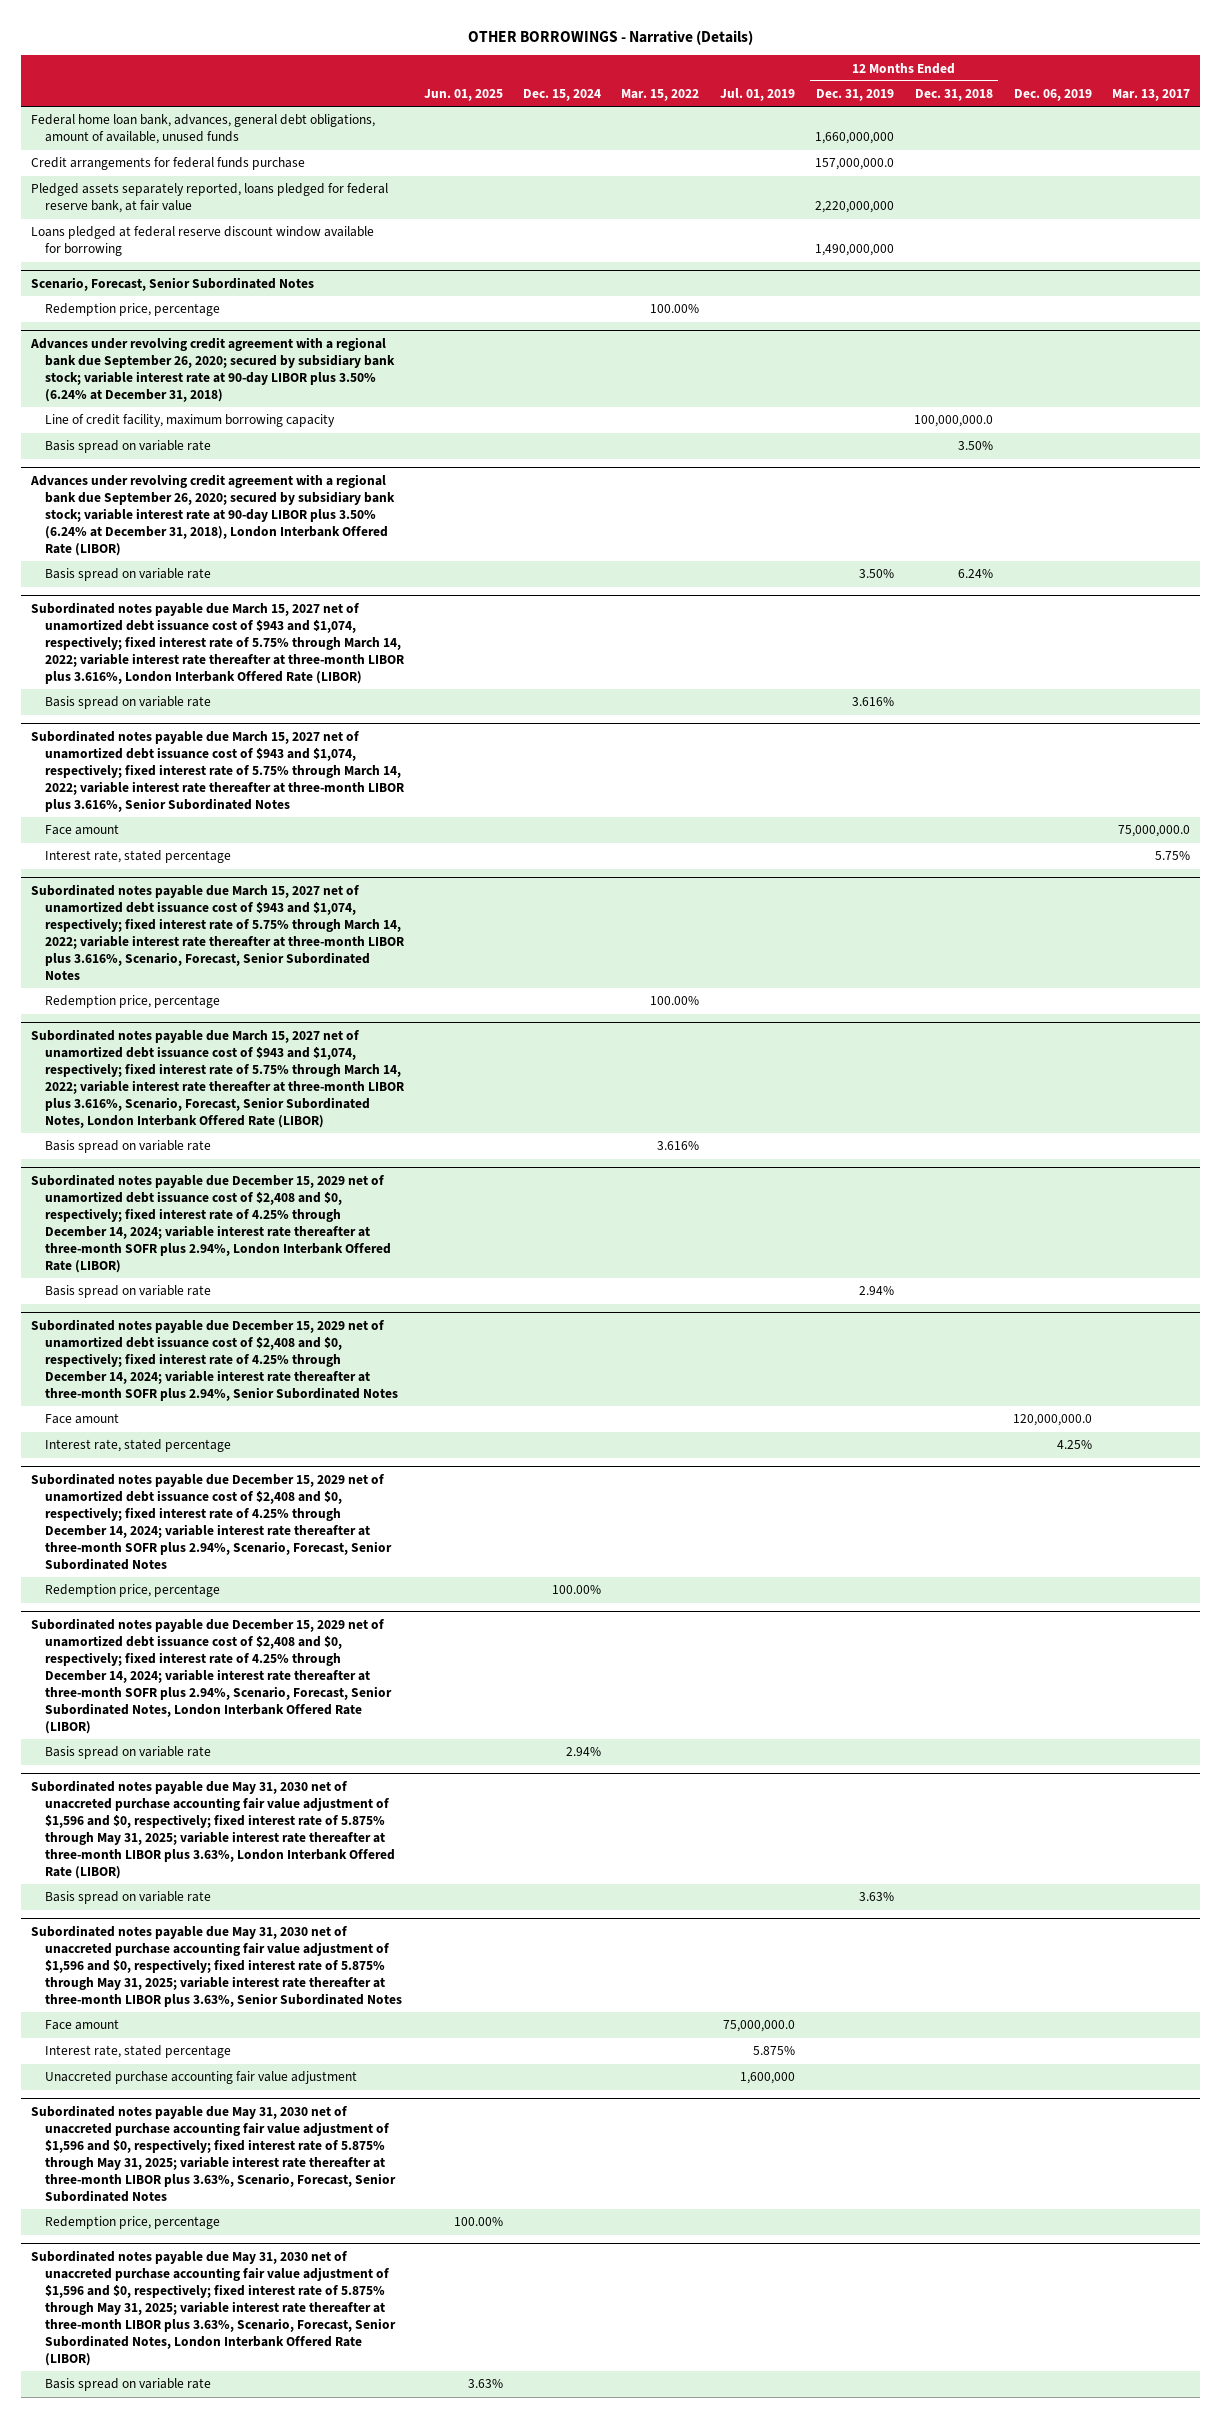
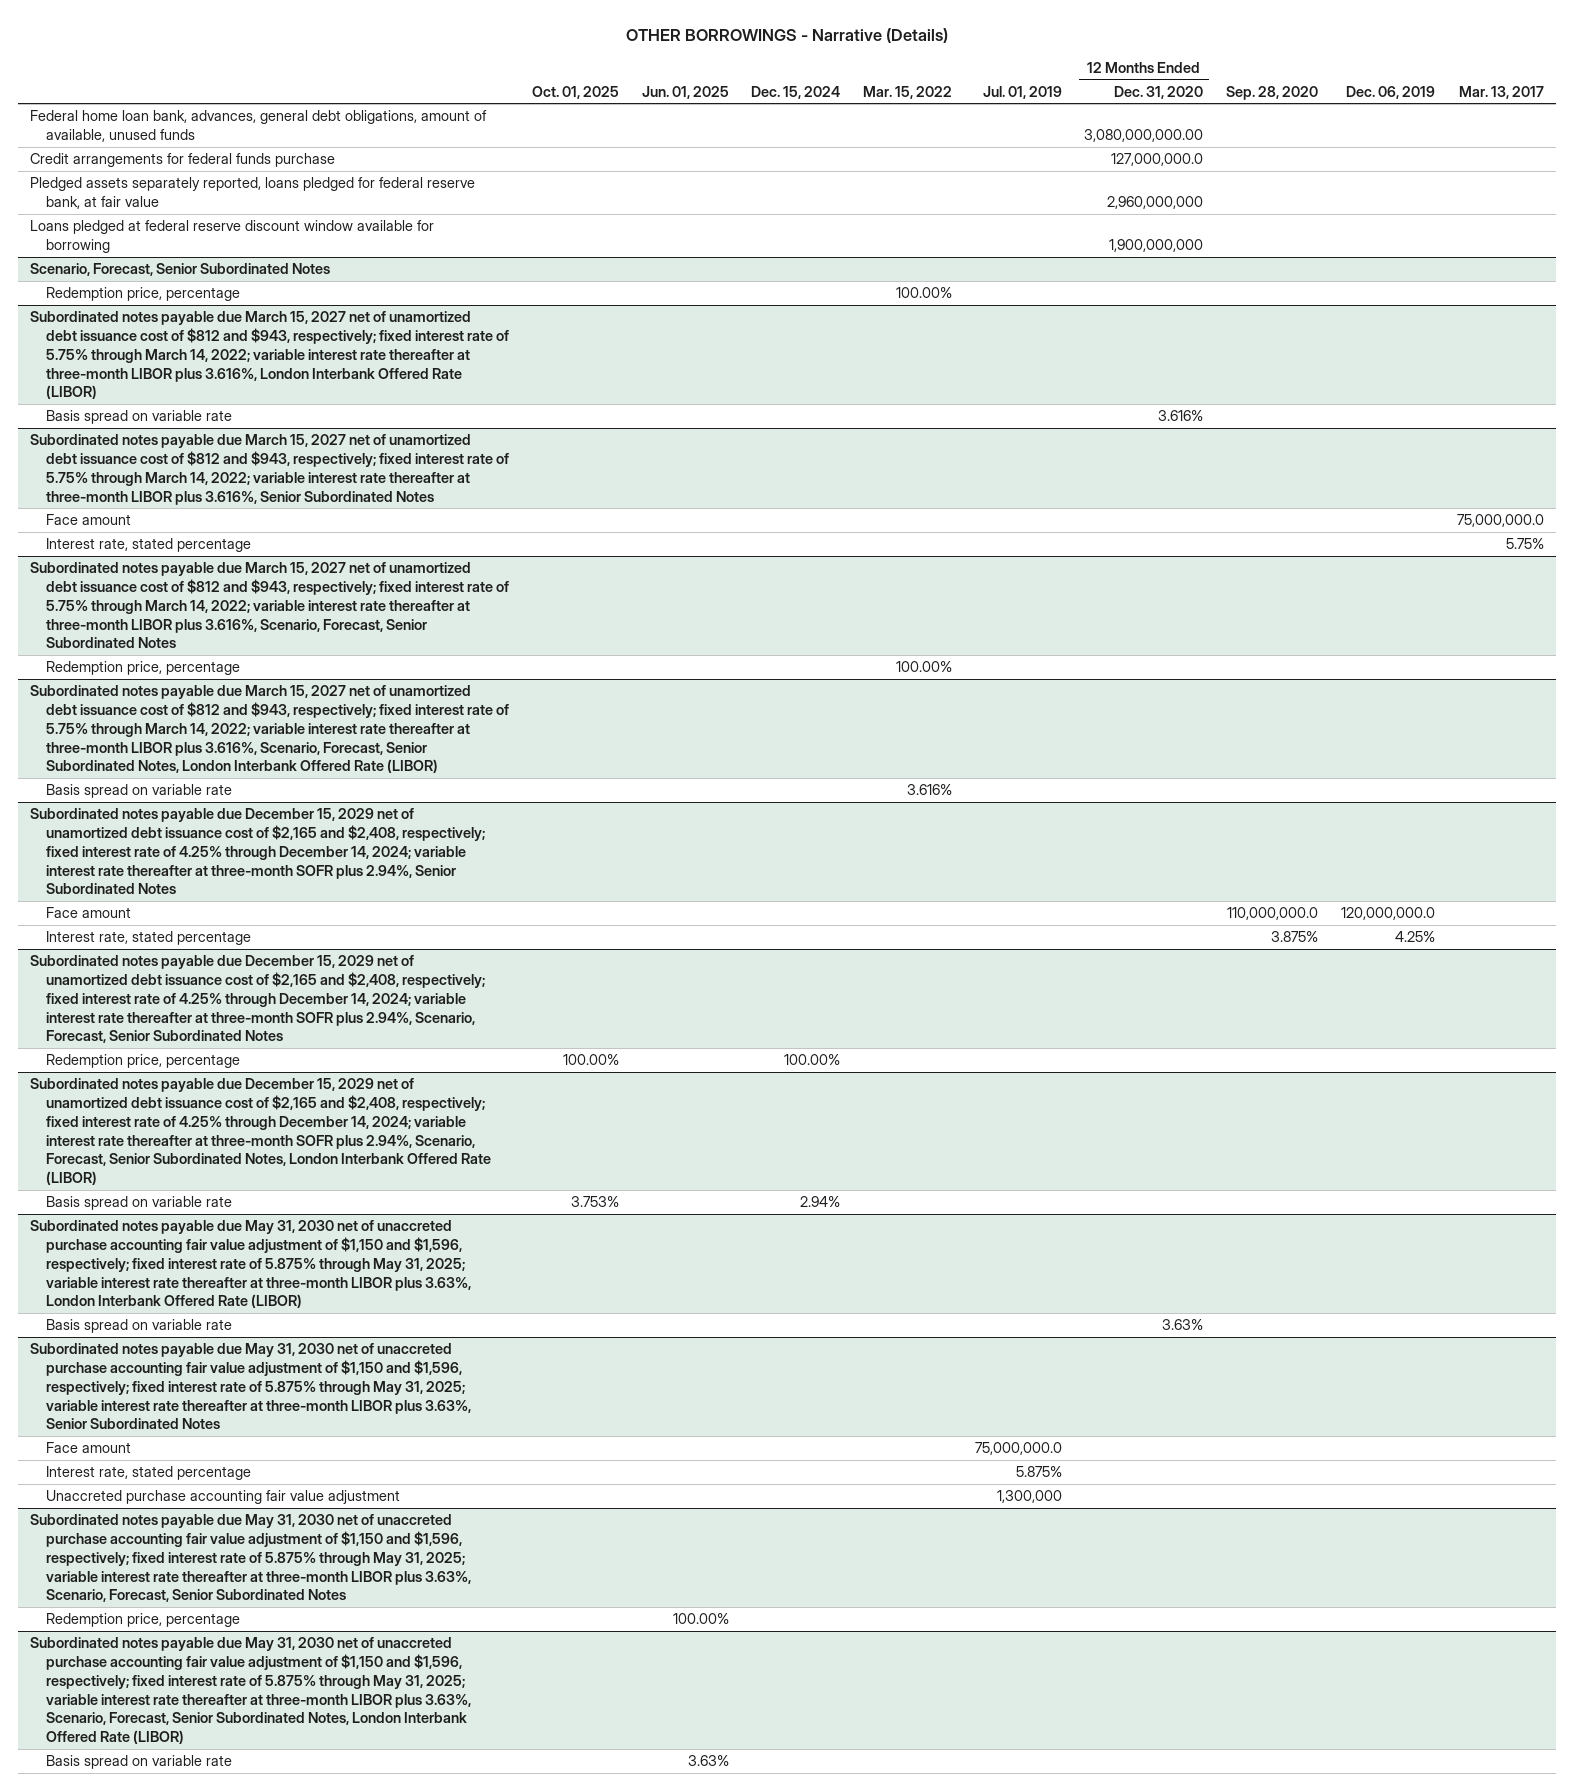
- | Jun. 01, 2025 | Dec. 15, 2024 | Mar. 15, 2022 | Jul. 01, 2019 | 12 Months Ended Dec. 31, 2019 | 12 Months Ended Dec. 31, 2018 | Dec. 06, 2019 | Mar. 13, 2017
+ | Oct. 01, 2025 | Jun. 01, 2025 | Dec. 15, 2024 | Mar. 15, 2022 | Jul. 01, 2019 | 12 Months Ended Dec. 31, 2020 | Sep. 28, 2020 | Dec. 06, 2019 | Mar. 13, 2017
- Advances under revolving credit agreement with a regional bank due September 26, 2020; secured by subsidiary bank stock; variable interest rate at 90-day LIBOR plus 3.50% (6.24% at December 31, 2018)
- Line of credit facility, maximum borrowing capacity | | | | | | 100,000,000.0 | |
- Basis spread on variable rate | | | | | | 3.50% | |
- Advances under revolving credit agreement with a regional bank due September 26, 2020; secured by subsidiary bank stock; variable interest rate at 90-day LIBOR plus 3.50% (6.24% at December 31, 2018), London Interbank Offered Rate (LIBOR)
- Basis spread on variable rate | | | | | 3.50% | 6.24% | |
- Subordinated notes payable due March 15, 2027 net of unamortized debt issuance cost of $943 and $1,074, respectively; fixed interest rate of 5.75% through March 14, 2022; variable interest rate thereafter at three-month LIBOR plus 3.616%, London Interbank Offered Rate (LIBOR)
+ Subordinated notes payable due March 15, 2027 net of unamortized debt issuance cost of $812 and $943, respectively; fixed interest rate of 5.75% through March 14, 2022; variable interest rate thereafter at three-month LIBOR plus 3.616%, London Interbank Offered Rate (LIBOR)
- Subordinated notes payable due March 15, 2027 net of unamortized debt issuance cost of $943 and $1,074, respectively; fixed interest rate of 5.75% through March 14, 2022; variable interest rate thereafter at three-month LIBOR plus 3.616%, Senior Subordinated Notes
+ Subordinated notes payable due March 15, 2027 net of unamortized debt issuance cost of $812 and $943, respectively; fixed interest rate of 5.75% through March 14, 2022; variable interest rate thereafter at three-month LIBOR plus 3.616%, Senior Subordinated Notes
- Subordinated notes payable due March 15, 2027 net of unamortized debt issuance cost of $943 and $1,074, respectively; fixed interest rate of 5.75% through March 14, 2022; variable interest rate thereafter at three-month LIBOR plus 3.616%, Scenario, Forecast, Senior Subordinated Notes
+ Subordinated notes payable due March 15, 2027 net of unamortized debt issuance cost of $812 and $943, respectively; fixed interest rate of 5.75% through March 14, 2022; variable interest rate thereafter at three-month LIBOR plus 3.616%, Scenario, Forecast, Senior Subordinated Notes
- Subordinated notes payable due March 15, 2027 net of unamortized debt issuance cost of $943 and $1,074, respectively; fixed interest rate of 5.75% through March 14, 2022; variable interest rate thereafter at three-month LIBOR plus 3.616%, Scenario, Forecast, Senior Subordinated Notes, London Interbank Offered Rate (LIBOR)
+ Subordinated notes payable due March 15, 2027 net of unamortized debt issuance cost of $812 and $943, respectively; fixed interest rate of 5.75% through March 14, 2022; variable interest rate thereafter at three-month LIBOR plus 3.616%, Scenario, Forecast, Senior Subordinated Notes, London Interbank Offered Rate (LIBOR)
- Subordinated notes payable due December 15, 2029 net of unamortized debt issuance cost of $2,408 and $0, respectively; fixed interest rate of 4.25% through December 14, 2024; variable interest rate thereafter at three-month SOFR plus 2.94%, London Interbank Offered Rate (LIBOR)
- Basis spread on variable rate | | | | | 2.94% | | |
- Subordinated notes payable due December 15, 2029 net of unamortized debt issuance cost of $2,408 and $0, respectively; fixed interest rate of 4.25% through December 14, 2024; variable interest rate thereafter at three-month SOFR plus 2.94%, Senior Subordinated Notes
+ Subordinated notes payable due December 15, 2029 net of unamortized debt issuance cost of $2,165 and $2,408, respectively; fixed interest rate of 4.25% through December 14, 2024; variable interest rate thereafter at three-month SOFR plus 2.94%, Senior Subordinated Notes
- Subordinated notes payable due December 15, 2029 net of unamortized debt issuance cost of $2,408 and $0, respectively; fixed interest rate of 4.25% through December 14, 2024; variable interest rate thereafter at three-month SOFR plus 2.94%, Scenario, Forecast, Senior Subordinated Notes
+ Subordinated notes payable due December 15, 2029 net of unamortized debt issuance cost of $2,165 and $2,408, respectively; fixed interest rate of 4.25% through December 14, 2024; variable interest rate thereafter at three-month SOFR plus 2.94%, Scenario, Forecast, Senior Subordinated Notes
- Subordinated notes payable due December 15, 2029 net of unamortized debt issuance cost of $2,408 and $0, respectively; fixed interest rate of 4.25% through December 14, 2024; variable interest rate thereafter at three-month SOFR plus 2.94%, Scenario, Forecast, Senior Subordinated Notes, London Interbank Offered Rate (LIBOR)
+ Subordinated notes payable due December 15, 2029 net of unamortized debt issuance cost of $2,165 and $2,408, respectively; fixed interest rate of 4.25% through December 14, 2024; variable interest rate thereafter at three-month SOFR plus 2.94%, Scenario, Forecast, Senior Subordinated Notes, London Interbank Offered Rate (LIBOR)
- Subordinated notes payable due May 31, 2030 net of unaccreted purchase accounting fair value adjustment of $1,596 and $0, respectively; fixed interest rate of 5.875% through May 31, 2025; variable interest rate thereafter at three-month LIBOR plus 3.63%, London Interbank Offered Rate (LIBOR)
+ Subordinated notes payable due May 31, 2030 net of unaccreted purchase accounting fair value adjustment of $1,150 and $1,596, respectively; fixed interest rate of 5.875% through May 31, 2025; variable interest rate thereafter at three-month LIBOR plus 3.63%, London Interbank Offered Rate (LIBOR)
- Subordinated notes payable due May 31, 2030 net of unaccreted purchase accounting fair value adjustment of $1,596 and $0, respectively; fixed interest rate of 5.875% through May 31, 2025; variable interest rate thereafter at three-month LIBOR plus 3.63%, Senior Subordinated Notes
+ Subordinated notes payable due May 31, 2030 net of unaccreted purchase accounting fair value adjustment of $1,150 and $1,596, respectively; fixed interest rate of 5.875% through May 31, 2025; variable interest rate thereafter at three-month LIBOR plus 3.63%, Senior Subordinated Notes
- Unaccreted purchase accounting fair value adjustment | | | | 1,600,000 | | | |
- Subordinated notes payable due May 31, 2030 net of unaccreted purchase accounting fair value adjustment of $1,596 and $0, respectively; fixed interest rate of 5.875% through May 31, 2025; variable interest rate thereafter at three-month LIBOR plus 3.63%, Scenario, Forecast, Senior Subordinated Notes
+ Unaccreted purchase accounting fair value adjustment | | | | | 1,300,000 | | | |
+ Subordinated notes payable due May 31, 2030 net of unaccreted purchase accounting fair value adjustment of $1,150 and $1,596, respectively; fixed interest rate of 5.875% through May 31, 2025; variable interest rate thereafter at three-month LIBOR plus 3.63%, Scenario, Forecast, Senior Subordinated Notes
- Subordinated notes payable due May 31, 2030 net of unaccreted purchase accounting fair value adjustment of $1,596 and $0, respectively; fixed interest rate of 5.875% through May 31, 2025; variable interest rate thereafter at three-month LIBOR plus 3.63%, Scenario, Forecast, Senior Subordinated Notes, London Interbank Offered Rate (LIBOR)
+ Subordinated notes payable due May 31, 2030 net of unaccreted purchase accounting fair value adjustment of $1,150 and $1,596, respectively; fixed interest rate of 5.875% through May 31, 2025; variable interest rate thereafter at three-month LIBOR plus 3.63%, Scenario, Forecast, Senior Subordinated Notes, London Interbank Offered Rate (LIBOR)

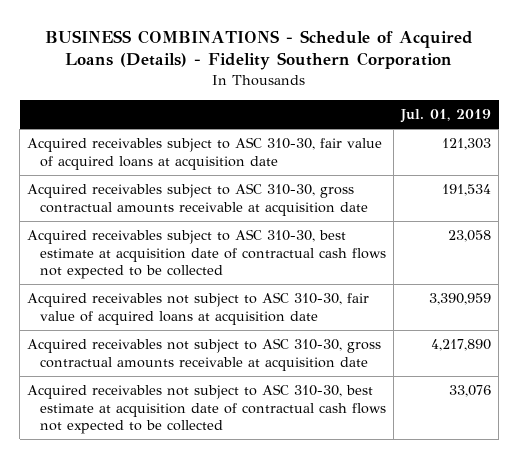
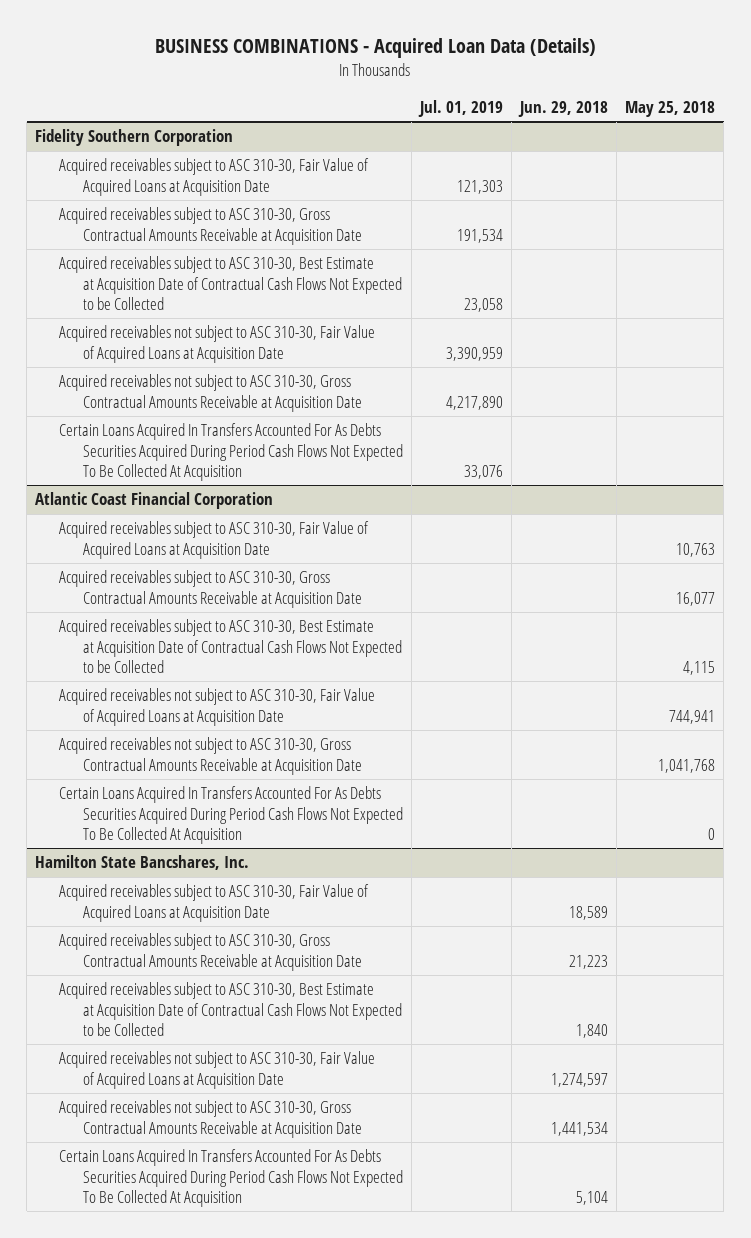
- BUSINESS COMBINATIONS - Schedule of Acquired Loans (Details) - Fidelity Southern Corporation
+ BUSINESS COMBINATIONS - Acquired Loan Data (Details)
- | Jul. 01, 2019
+ | Jul. 01, 2019 | Jun. 29, 2018 | May 25, 2018
- Acquired receivables subject to ASC 310-30, fair value of acquired loans at acquisition date | 121,303
- Acquired receivables subject to ASC 310-30, gross contractual amounts receivable at acquisition date | 191,534
- Acquired receivables subject to ASC 310-30, best estimate at acquisition date of contractual cash flows not expected to be collected | 23,058
- Acquired receivables not subject to ASC 310-30, fair value of acquired loans at acquisition date | 3,390,959
- Acquired receivables not subject to ASC 310-30, gross contractual amounts receivable at acquisition date | 4,217,890
- Acquired receivables not subject to ASC 310-30, best estimate at acquisition date of contractual cash flows not expected to be collected | 33,076
+ Fidelity Southern Corporation
+ Acquired receivables subject to ASC 310-30, Fair Value of Acquired Loans at Acquisition Date | 121,303 | |
+ Acquired receivables subject to ASC 310-30, Gross Contractual Amounts Receivable at Acquisition Date | 191,534 | |
+ Acquired receivables subject to ASC 310-30, Best Estimate at Acquisition Date of Contractual Cash Flows Not Expected to be Collected | 23,058 | |
+ Acquired receivables not subject to ASC 310-30, Fair Value of Acquired Loans at Acquisition Date | 3,390,959 | |
+ Acquired receivables not subject to ASC 310-30, Gross Contractual Amounts Receivable at Acquisition Date | 4,217,890 | |
+ Certain Loans Acquired In Transfers Accounted For As Debts Securities Acquired During Period Cash Flows Not Expected To Be Collected At Acquisition | 33,076 | |
+ Atlantic Coast Financial Corporation
+ Acquired receivables subject to ASC 310-30, Fair Value of Acquired Loans at Acquisition Date | | | 10,763
+ Acquired receivables subject to ASC 310-30, Gross Contractual Amounts Receivable at Acquisition Date | | | 16,077
+ Acquired receivables subject to ASC 310-30, Best Estimate at Acquisition Date of Contractual Cash Flows Not Expected to be Collected | | | 4,115
+ Acquired receivables not subject to ASC 310-30, Fair Value of Acquired Loans at Acquisition Date | | | 744,941
+ Acquired receivables not subject to ASC 310-30, Gross Contractual Amounts Receivable at Acquisition Date | | | 1,041,768
+ Certain Loans Acquired In Transfers Accounted For As Debts Securities Acquired During Period Cash Flows Not Expected To Be Collected At Acquisition | | | 0
+ Hamilton State Bancshares, Inc.
+ Acquired receivables subject to ASC 310-30, Fair Value of Acquired Loans at Acquisition Date | | 18,589 |
+ Acquired receivables subject to ASC 310-30, Gross Contractual Amounts Receivable at Acquisition Date | | 21,223 |
+ Acquired receivables subject to ASC 310-30, Best Estimate at Acquisition Date of Contractual Cash Flows Not Expected to be Collected | | 1,840 |
+ Acquired receivables not subject to ASC 310-30, Fair Value of Acquired Loans at Acquisition Date | | 1,274,597 |
+ Acquired receivables not subject to ASC 310-30, Gross Contractual Amounts Receivable at Acquisition Date | | 1,441,534 |
+ Certain Loans Acquired In Transfers Accounted For As Debts Securities Acquired During Period Cash Flows Not Expected To Be Collected At Acquisition | | 5,104 |

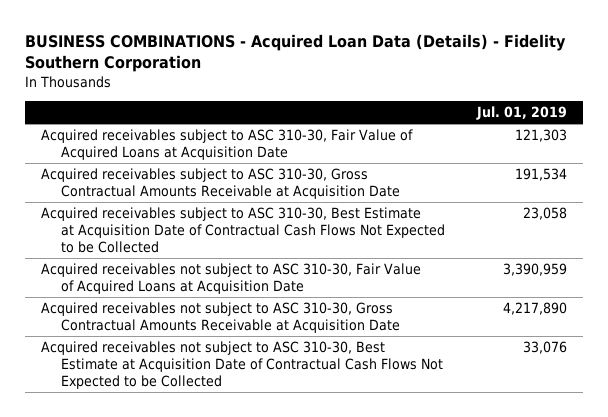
- BUSINESS COMBINATIONS - Acquired Loan Data (Details)
+ BUSINESS COMBINATIONS - Acquired Loan Data (Details) - Fidelity Southern Corporation
- | Jul. 01, 2019 | Jun. 29, 2018 | May 25, 2018
+ | Jul. 01, 2019
- Fidelity Southern Corporation
- Certain Loans Acquired In Transfers Accounted For As Debts Securities Acquired During Period Cash Flows Not Expected To Be Collected At Acquisition | 33,076 | |
- Atlantic Coast Financial Corporation
- Acquired receivables subject to ASC 310-30, Fair Value of Acquired Loans at Acquisition Date | | | 10,763
- Acquired receivables subject to ASC 310-30, Gross Contractual Amounts Receivable at Acquisition Date | | | 16,077
- Acquired receivables subject to ASC 310-30, Best Estimate at Acquisition Date of Contractual Cash Flows Not Expected to be Collected | | | 4,115
- Acquired receivables not subject to ASC 310-30, Fair Value of Acquired Loans at Acquisition Date | | | 744,941
- Acquired receivables not subject to ASC 310-30, Gross Contractual Amounts Receivable at Acquisition Date | | | 1,041,768
- Certain Loans Acquired In Transfers Accounted For As Debts Securities Acquired During Period Cash Flows Not Expected To Be Collected At Acquisition | | | 0
- Hamilton State Bancshares, Inc.
- Acquired receivables subject to ASC 310-30, Fair Value of Acquired Loans at Acquisition Date | | 18,589 |
- Acquired receivables subject to ASC 310-30, Gross Contractual Amounts Receivable at Acquisition Date | | 21,223 |
- Acquired receivables subject to ASC 310-30, Best Estimate at Acquisition Date of Contractual Cash Flows Not Expected to be Collected | | 1,840 |
- Acquired receivables not subject to ASC 310-30, Fair Value of Acquired Loans at Acquisition Date | | 1,274,597 |
- Acquired receivables not subject to ASC 310-30, Gross Contractual Amounts Receivable at Acquisition Date | | 1,441,534 |
- Certain Loans Acquired In Transfers Accounted For As Debts Securities Acquired During Period Cash Flows Not Expected To Be Collected At Acquisition | | 5,104 |
+ Acquired receivables not subject to ASC 310-30, Best Estimate at Acquisition Date of Contractual Cash Flows Not Expected to be Collected | 33,076

